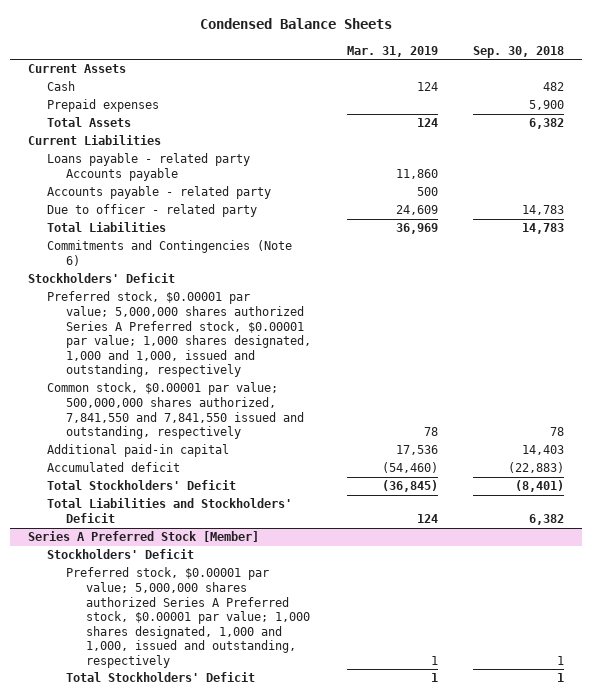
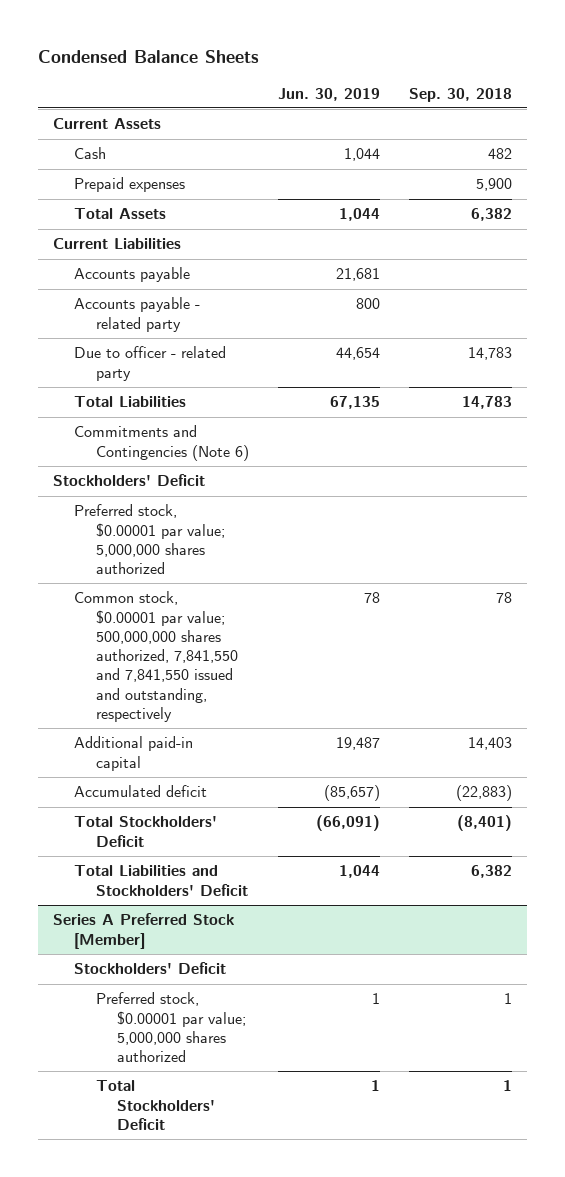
- | Mar. 31, 2019 | Sep. 30, 2018
+ | Jun. 30, 2019 | Sep. 30, 2018
- Loans payable - related party Accounts payable | 11,860 |
+ Accounts payable | 21,681 |
- Preferred stock, $0.00001 par value; 5,000,000 shares authorized Series A Preferred stock, $0.00001 par value; 1,000 shares designated, 1,000 and 1,000, issued and outstanding, respectively
+ Preferred stock, $0.00001 par value; 5,000,000 shares authorized
@ Series A Preferred Stock [Member]
- Preferred stock, $0.00001 par value; 5,000,000 shares authorized Series A Preferred stock, $0.00001 par value; 1,000 shares designated, 1,000 and 1,000, issued and outstanding, respectively | 1 | 1
+ Preferred stock, $0.00001 par value; 5,000,000 shares authorized | 1 | 1

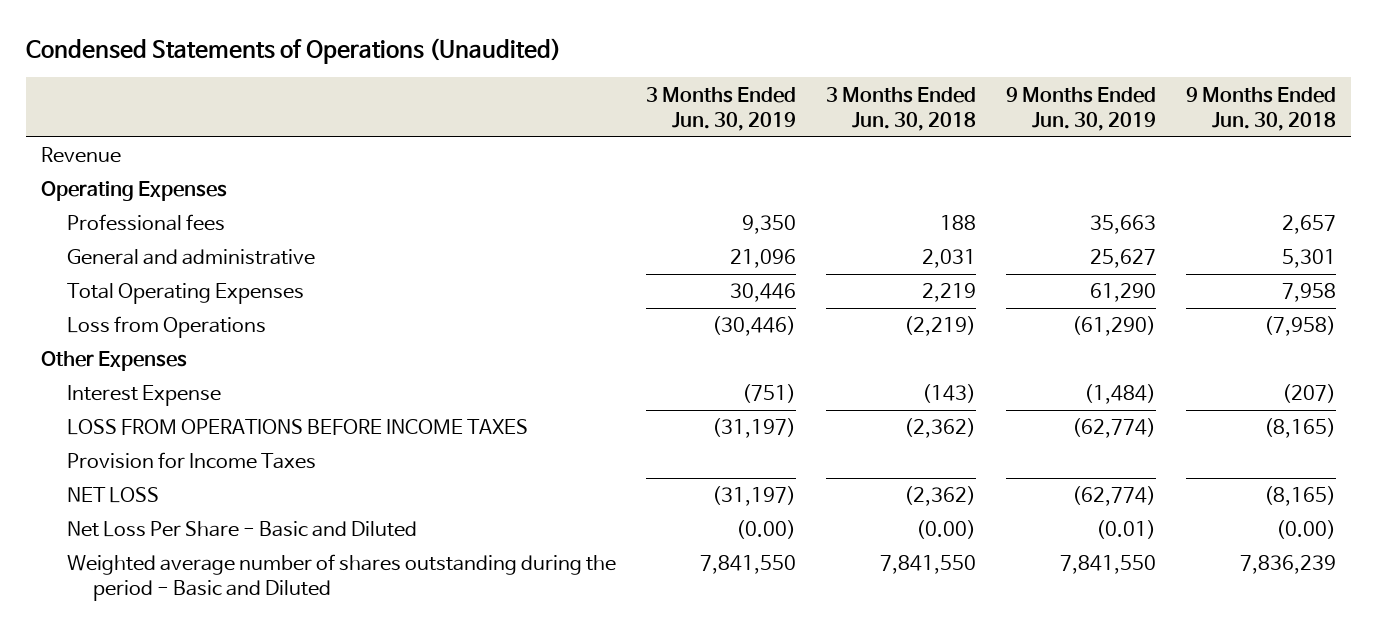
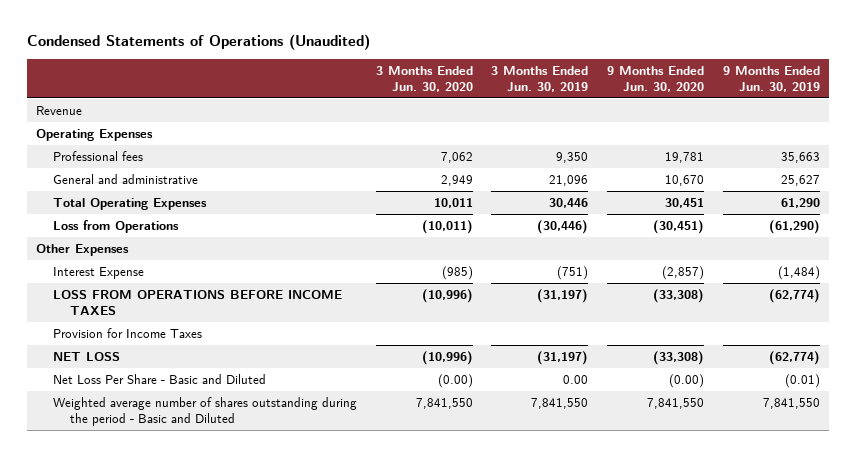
- | 3 Months Ended Jun. 30, 2019 | 3 Months Ended Jun. 30, 2018 | 9 Months Ended Jun. 30, 2019 | 9 Months Ended Jun. 30, 2018
+ | 3 Months Ended Jun. 30, 2020 | 3 Months Ended Jun. 30, 2019 | 9 Months Ended Jun. 30, 2020 | 9 Months Ended Jun. 30, 2019
- Net Loss Per Share - Basic and Diluted | (0.00) | (0.00) | (0.01) | (0.00)
+ Net Loss Per Share - Basic and Diluted | (0.00) | 0.00 | (0.00) | (0.01)

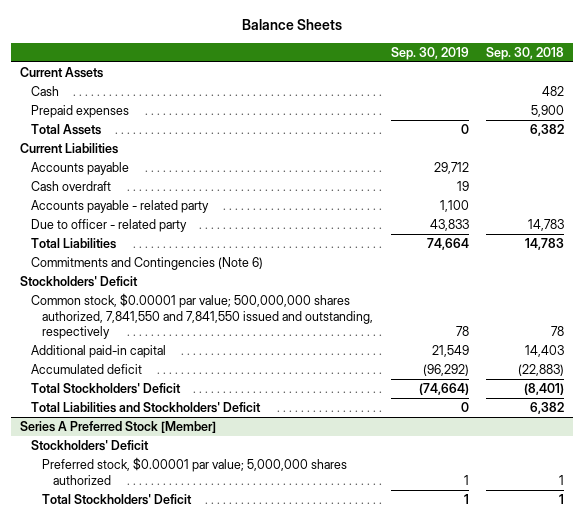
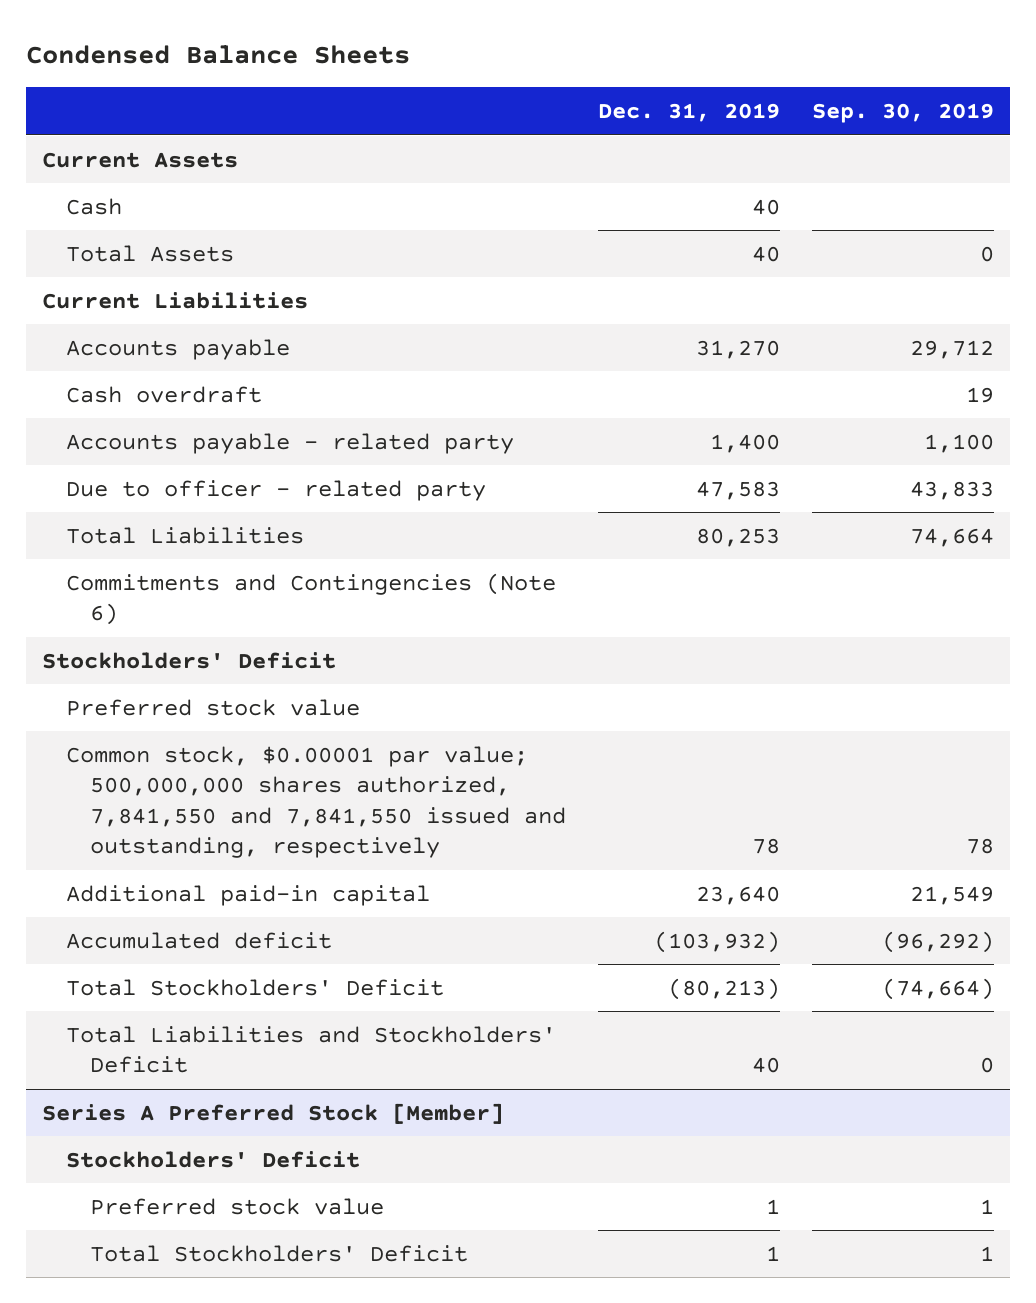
- Balance Sheets
+ Condensed Balance Sheets
- | Sep. 30, 2019 | Sep. 30, 2018
+ | Dec. 31, 2019 | Sep. 30, 2019
- Prepaid expenses | | 5,900
+ Preferred stock value
@ Series A Preferred Stock [Member]
- Preferred stock, $0.00001 par value; 5,000,000 shares authorized | 1 | 1
+ Preferred stock value | 1 | 1

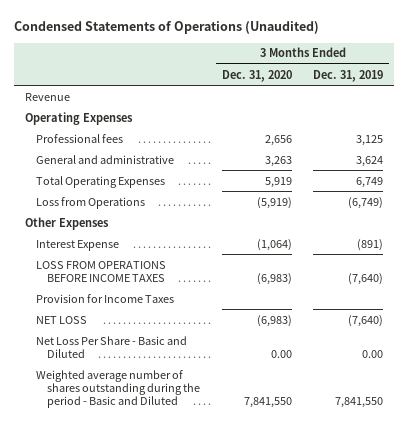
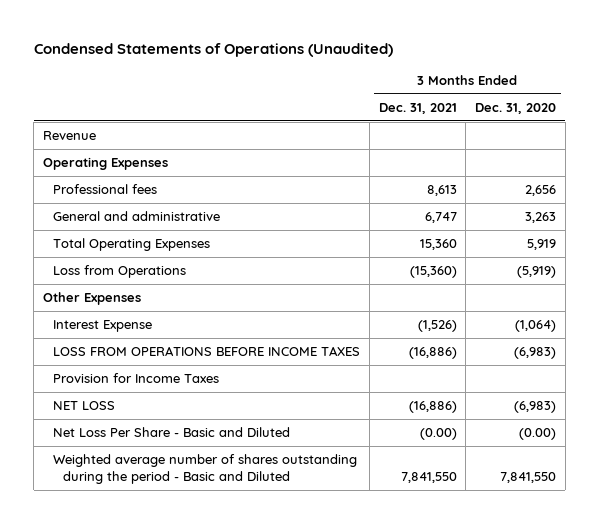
- | 3 Months Ended Dec. 31, 2020 | 3 Months Ended Dec. 31, 2019
+ | 3 Months Ended Dec. 31, 2021 | 3 Months Ended Dec. 31, 2020
- Net Loss Per Share - Basic and Diluted | 0.00 | 0.00
+ Net Loss Per Share - Basic and Diluted | (0.00) | (0.00)

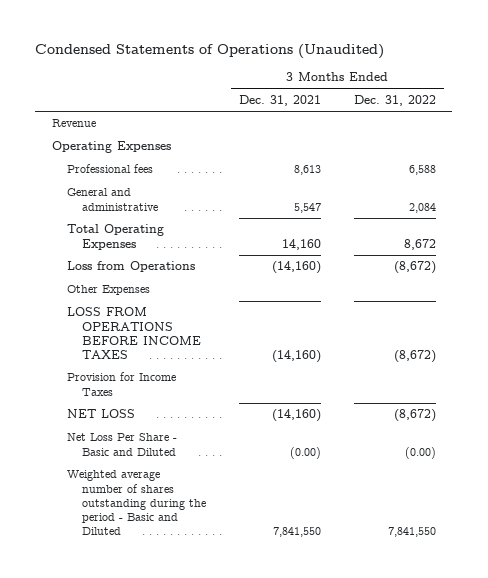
- | 3 Months Ended Dec. 31, 2021 | 3 Months Ended Dec. 31, 2020
+ | 3 Months Ended Dec. 31, 2021 | 3 Months Ended Dec. 31, 2022
- General and administrative | 6,747 | 3,263
- Total Operating Expenses | 15,360 | 5,919
- Loss from Operations | (15,360) | (5,919)
+ General and administrative | 5,547 | 2,084
+ Total Operating Expenses | 14,160 | 8,672
+ Loss from Operations | (14,160) | (8,672)
- Interest Expense | (1,526) | (1,064)
- LOSS FROM OPERATIONS BEFORE INCOME TAXES | (16,886) | (6,983)
+ LOSS FROM OPERATIONS BEFORE INCOME TAXES | (14,160) | (8,672)
- NET LOSS | (16,886) | (6,983)
+ NET LOSS | (14,160) | (8,672)

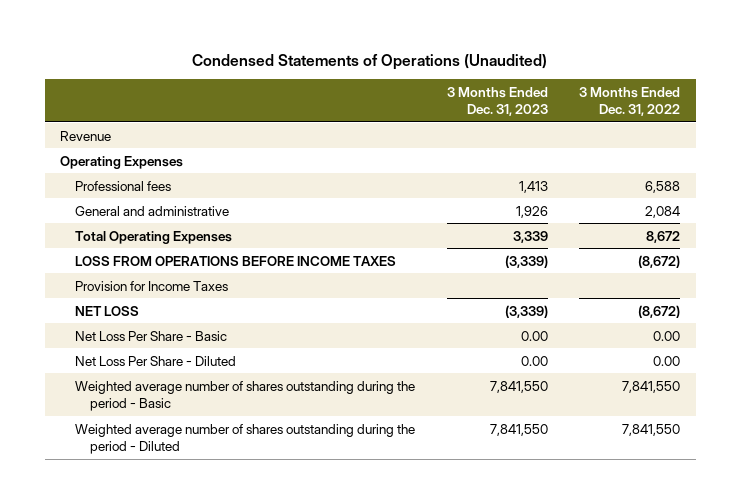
- | 3 Months Ended Dec. 31, 2021 | 3 Months Ended Dec. 31, 2022
+ | 3 Months Ended Dec. 31, 2023 | 3 Months Ended Dec. 31, 2022
- Loss from Operations | (14,160) | (8,672)
- Other Expenses
- Net Loss Per Share - Basic and Diluted | (0.00) | (0.00)
- Weighted average number of shares outstanding during the period - Basic and Diluted | 7,841,550 | 7,841,550
+ Net Loss Per Share - Basic | 0.00 | 0.00
+ Net Loss Per Share - Diluted | 0.00 | 0.00
+ Weighted average number of shares outstanding during the period - Basic | 7,841,550 | 7,841,550
+ Weighted average number of shares outstanding during the period - Diluted | 7,841,550 | 7,841,550

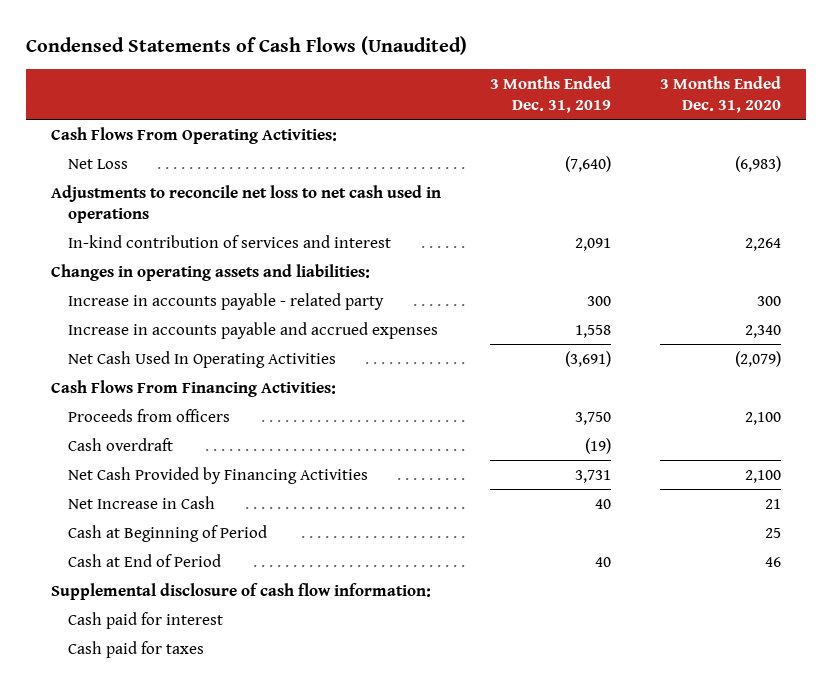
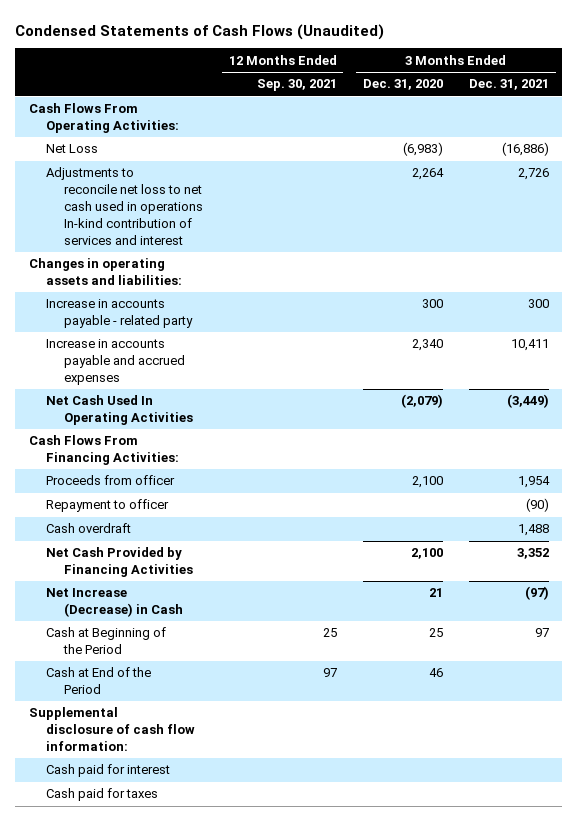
- | 3 Months Ended Dec. 31, 2019 | 3 Months Ended Dec. 31, 2020
+ | 12 Months Ended Sep. 30, 2021 | 3 Months Ended Dec. 31, 2020 | 3 Months Ended Dec. 31, 2021
- Adjustments to reconcile net loss to net cash used in operations
- In-kind contribution of services and interest | 2,091 | 2,264
+ Adjustments to reconcile net loss to net cash used in operations In-kind contribution of services and interest | | 2,264 | 2,726
- Proceeds from officers | 3,750 | 2,100
+ Proceeds from officer | | 2,100 | 1,954
+ Repayment to officer | | | (90)
- Net Increase in Cash | 40 | 21
- Cash at Beginning of Period | | 25
- Cash at End of Period | 40 | 46
+ Net Increase (Decrease) in Cash | | 21 | (97)
+ Cash at Beginning of the Period | 25 | 25 | 97
+ Cash at End of the Period | 97 | 46 |

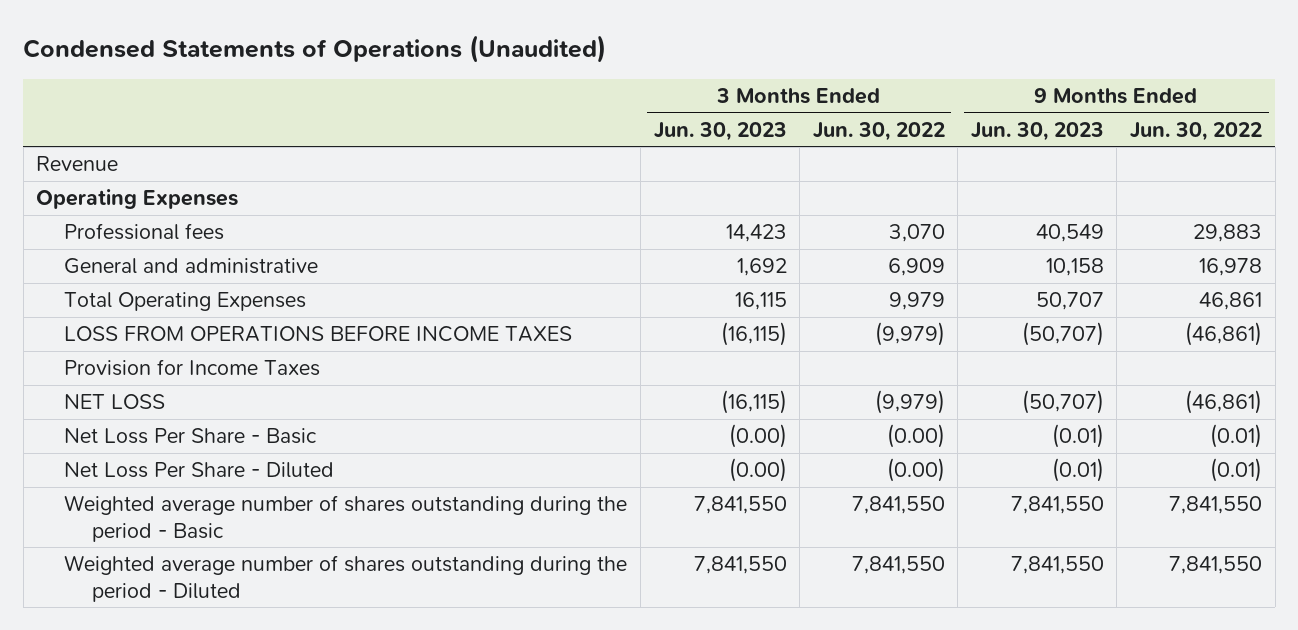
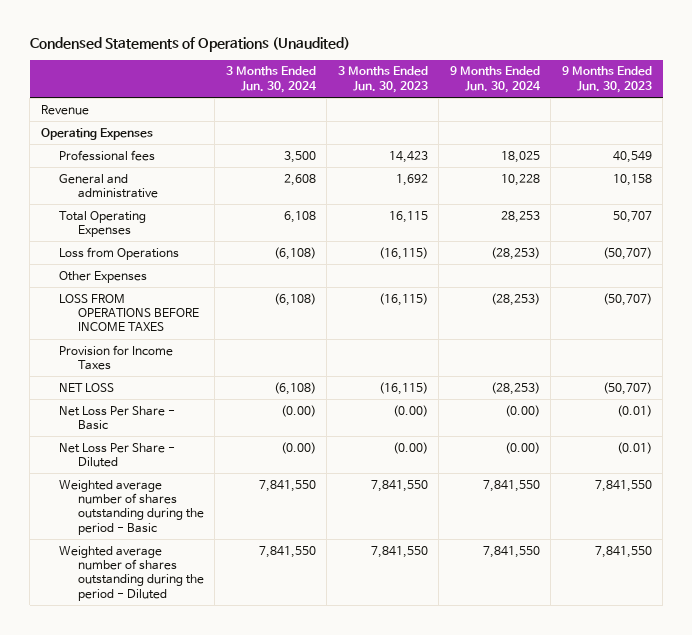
- | 3 Months Ended Jun. 30, 2023 | 3 Months Ended Jun. 30, 2022 | 9 Months Ended Jun. 30, 2023 | 9 Months Ended Jun. 30, 2022
+ | 3 Months Ended Jun. 30, 2024 | 3 Months Ended Jun. 30, 2023 | 9 Months Ended Jun. 30, 2024 | 9 Months Ended Jun. 30, 2023
+ Loss from Operations | (6,108) | (16,115) | (28,253) | (50,707)
+ Other Expenses

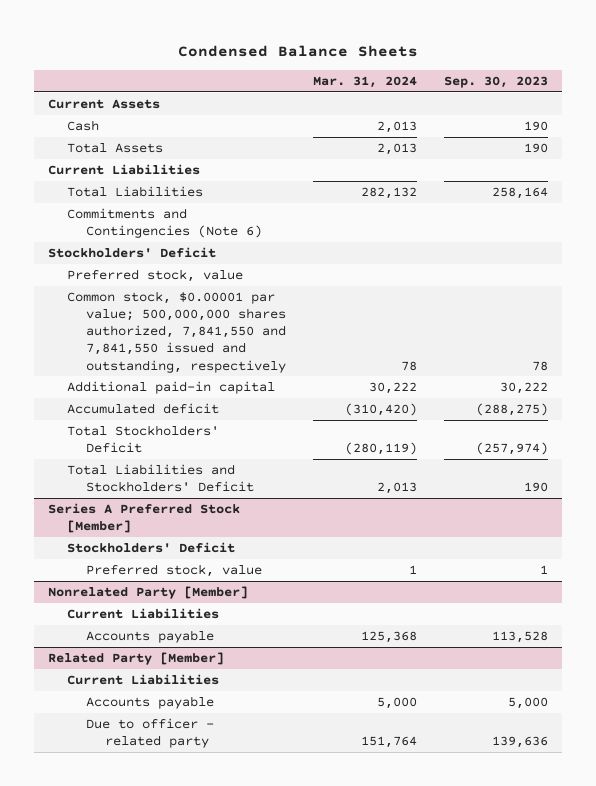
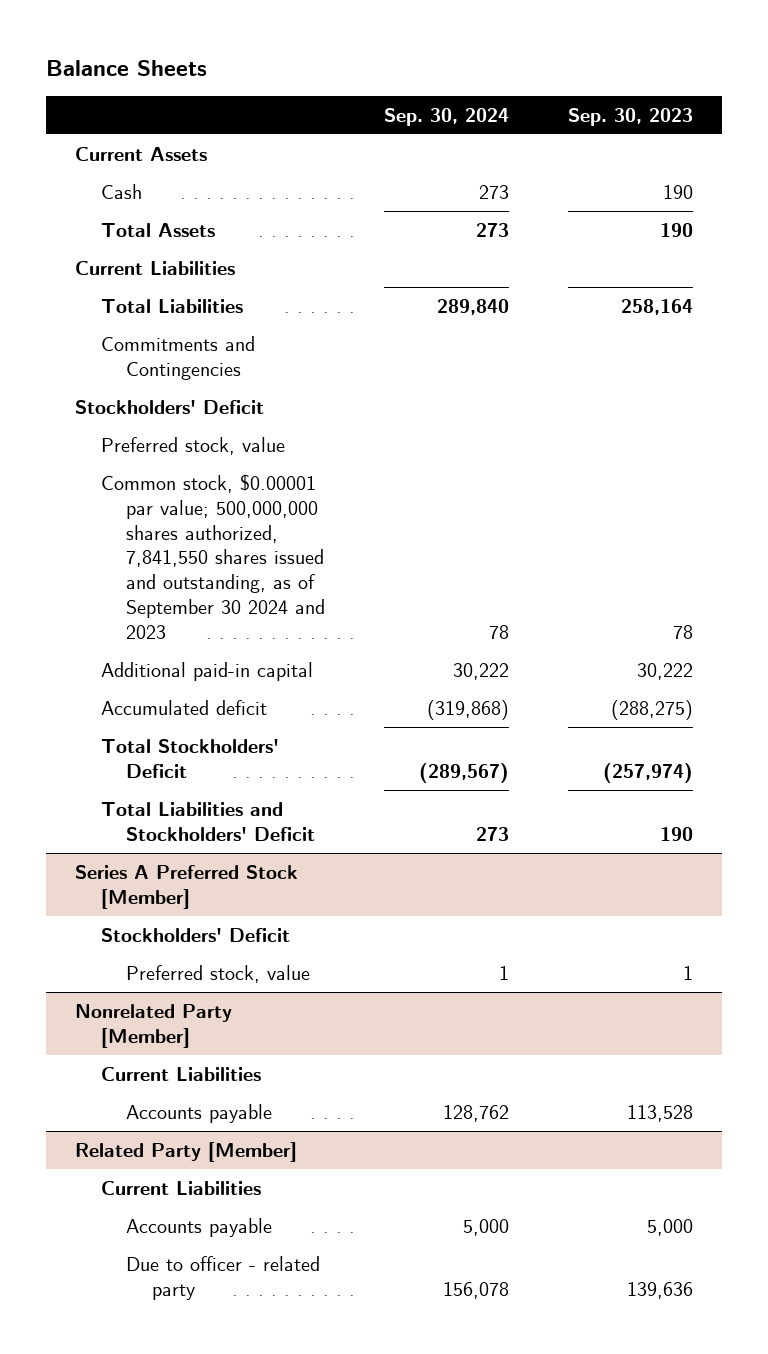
- Condensed Balance Sheets
+ Balance Sheets
- | Mar. 31, 2024 | Sep. 30, 2023
+ | Sep. 30, 2024 | Sep. 30, 2023
- Commitments and Contingencies (Note 6)
+ Commitments and Contingencies
- Common stock, $0.00001 par value; 500,000,000 shares authorized, 7,841,550 and 7,841,550 issued and outstanding, respectively | 78 | 78
+ Common stock, $0.00001 par value; 500,000,000 shares authorized, 7,841,550 shares issued and outstanding, as of September 30 2024 and 2023 | 78 | 78

